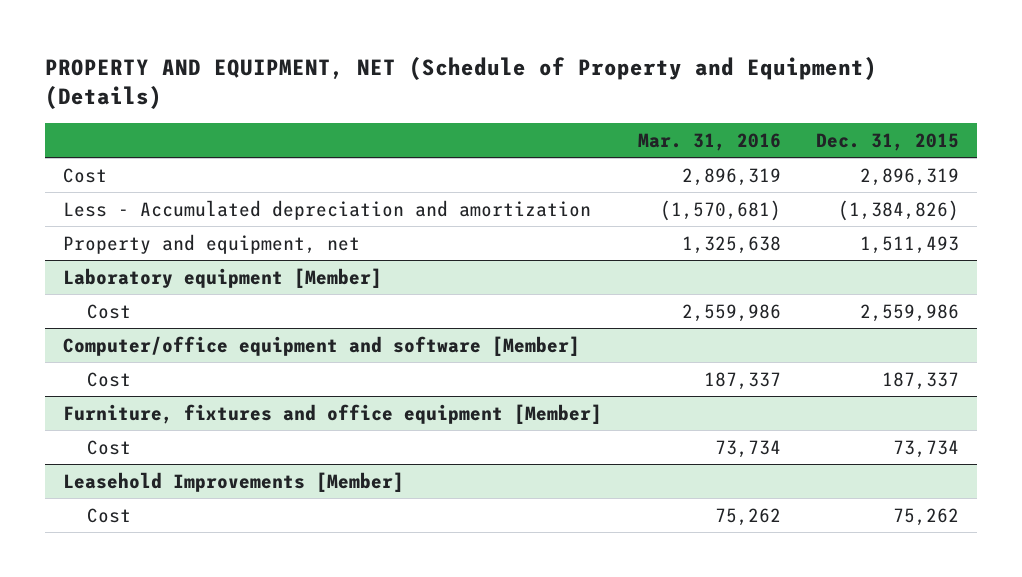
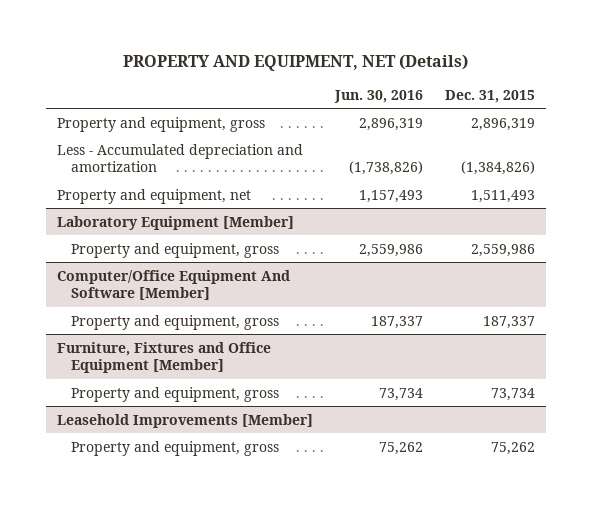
- PROPERTY AND EQUIPMENT, NET (Schedule of Property and Equipment) (Details)
+ PROPERTY AND EQUIPMENT, NET (Details)
- | Mar. 31, 2016 | Dec. 31, 2015
+ | Jun. 30, 2016 | Dec. 31, 2015
- Cost | 2,896,319 | 2,896,319
+ Property and equipment, gross | 2,896,319 | 2,896,319
- Laboratory equipment [Member]
- Cost | 2,559,986 | 2,559,986
- Computer/office equipment and software [Member]
- Cost | 187,337 | 187,337
- Furniture, fixtures and office equipment [Member]
- Cost | 73,734 | 73,734
+ Laboratory Equipment [Member]
+ Property and equipment, gross | 2,559,986 | 2,559,986
+ Computer/Office Equipment And Software [Member]
+ Property and equipment, gross | 187,337 | 187,337
+ Furniture, Fixtures and Office Equipment [Member]
+ Property and equipment, gross | 73,734 | 73,734
@ Leasehold Improvements [Member]
- Cost | 75,262 | 75,262
+ Property and equipment, gross | 75,262 | 75,262

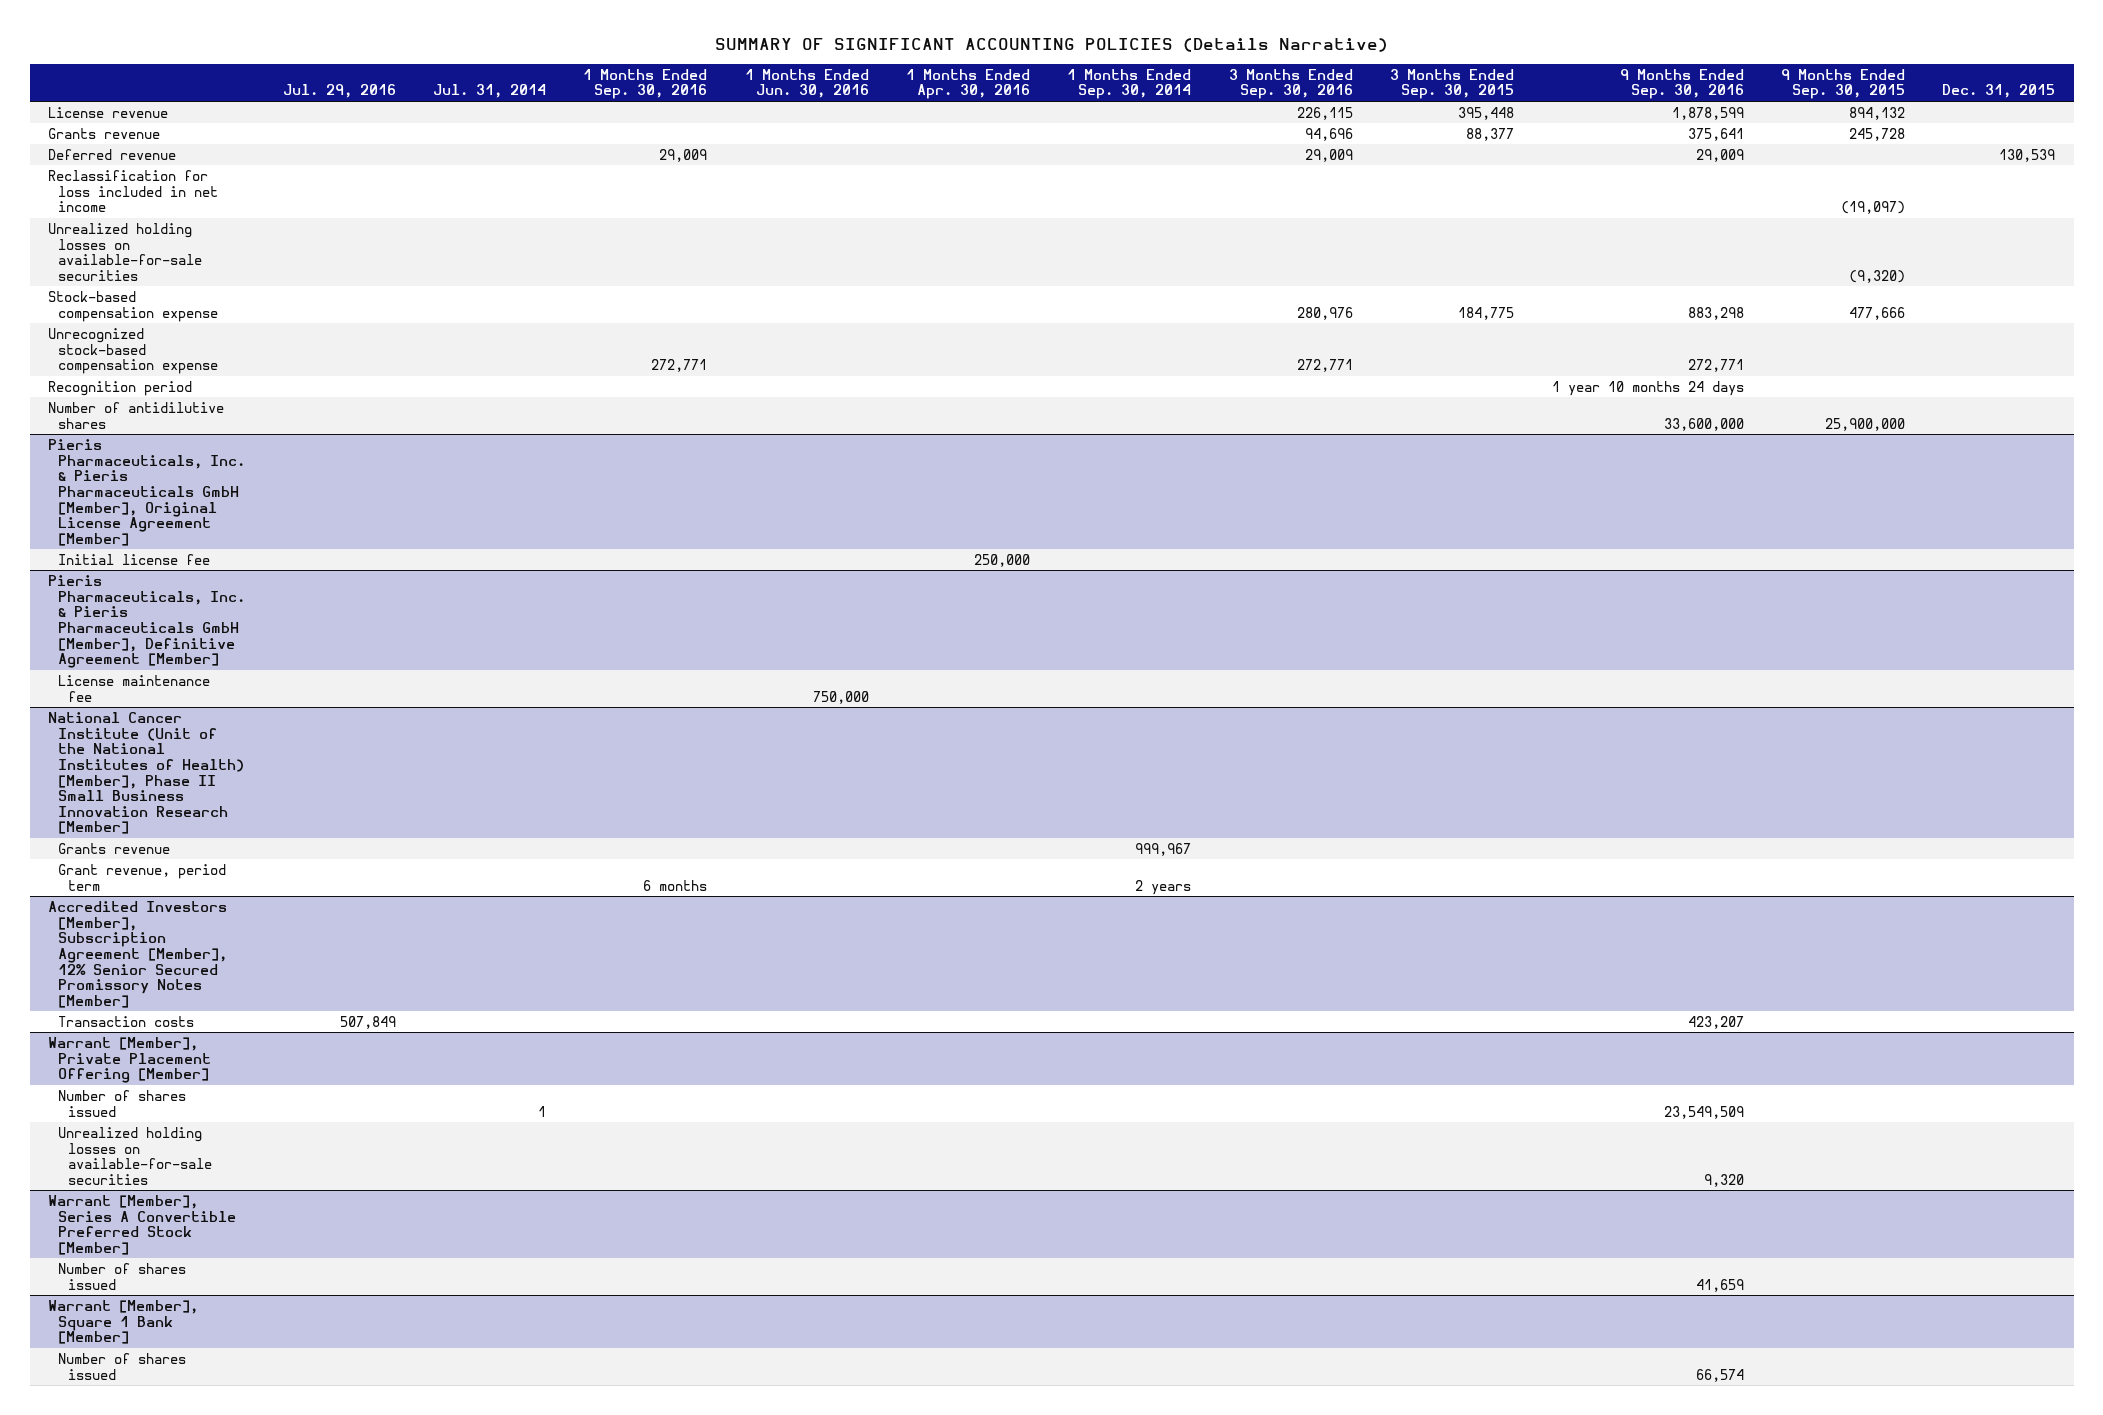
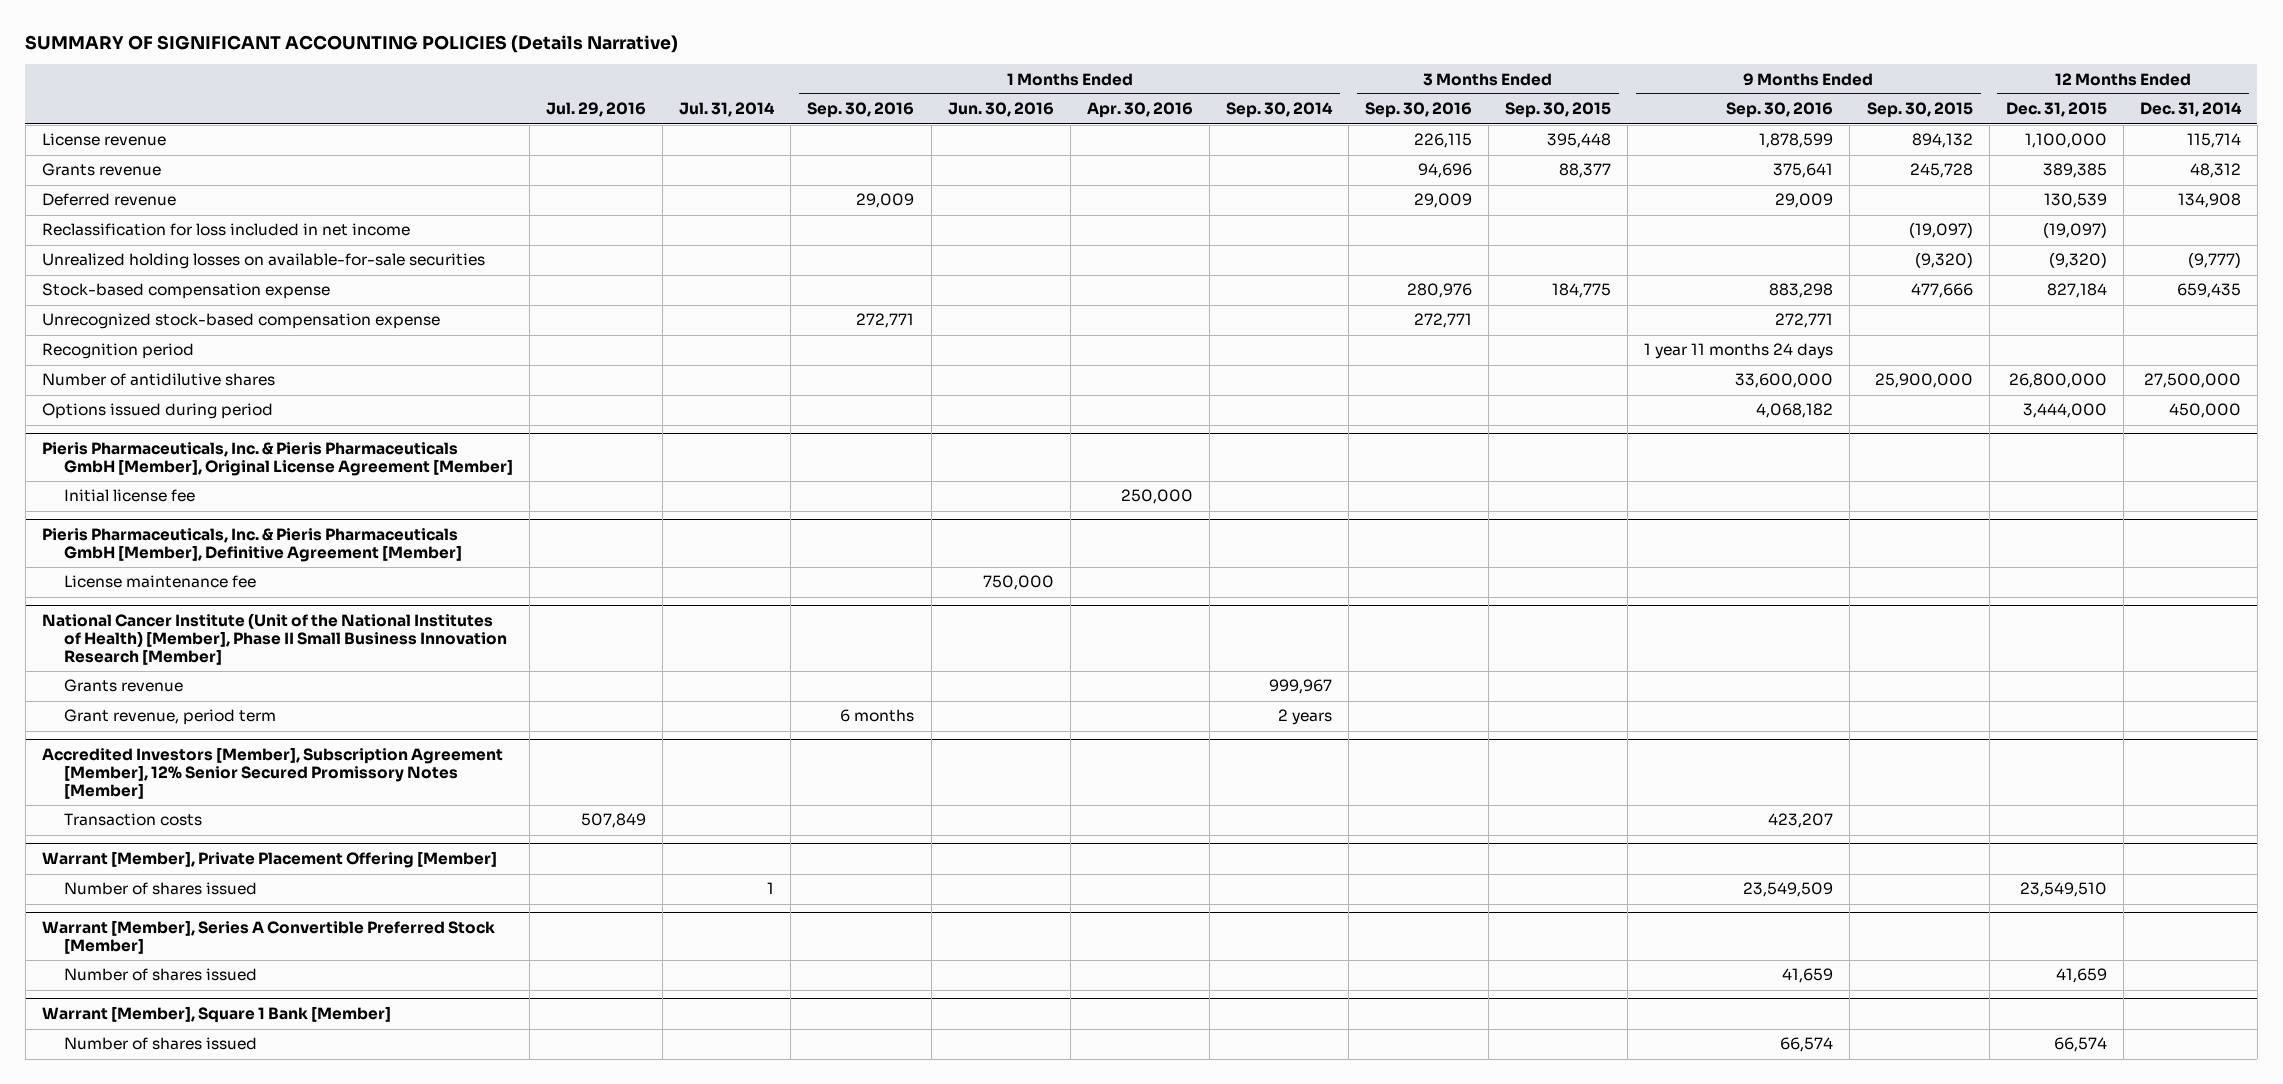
- | Jul. 29, 2016 | Jul. 31, 2014 | 1 Months Ended Sep. 30, 2016 | 1 Months Ended Jun. 30, 2016 | 1 Months Ended Apr. 30, 2016 | 1 Months Ended Sep. 30, 2014 | 3 Months Ended Sep. 30, 2016 | 3 Months Ended Sep. 30, 2015 | 9 Months Ended Sep. 30, 2016 | 9 Months Ended Sep. 30, 2015 | Dec. 31, 2015
+ | Jul. 29, 2016 | Jul. 31, 2014 | 1 Months Ended Sep. 30, 2016 | 1 Months Ended Jun. 30, 2016 | 1 Months Ended Apr. 30, 2016 | 1 Months Ended Sep. 30, 2014 | 3 Months Ended Sep. 30, 2016 | 3 Months Ended Sep. 30, 2015 | 9 Months Ended Sep. 30, 2016 | 9 Months Ended Sep. 30, 2015 | 12 Months Ended Dec. 31, 2015 | 12 Months Ended Dec. 31, 2014
- Recognition period | | | | | | | | | 1 year 10 months 24 days | |
+ Recognition period | | | | | | | | | 1 year 11 months 24 days | | |
+ Options issued during period | | | | | | | | | 4,068,182 | | 3,444,000 | 450,000
@ Warrant [Member], Private Placement Offering [Member]
- Unrealized holding losses on available-for-sale securities | | | | | | | | | 9,320 | |

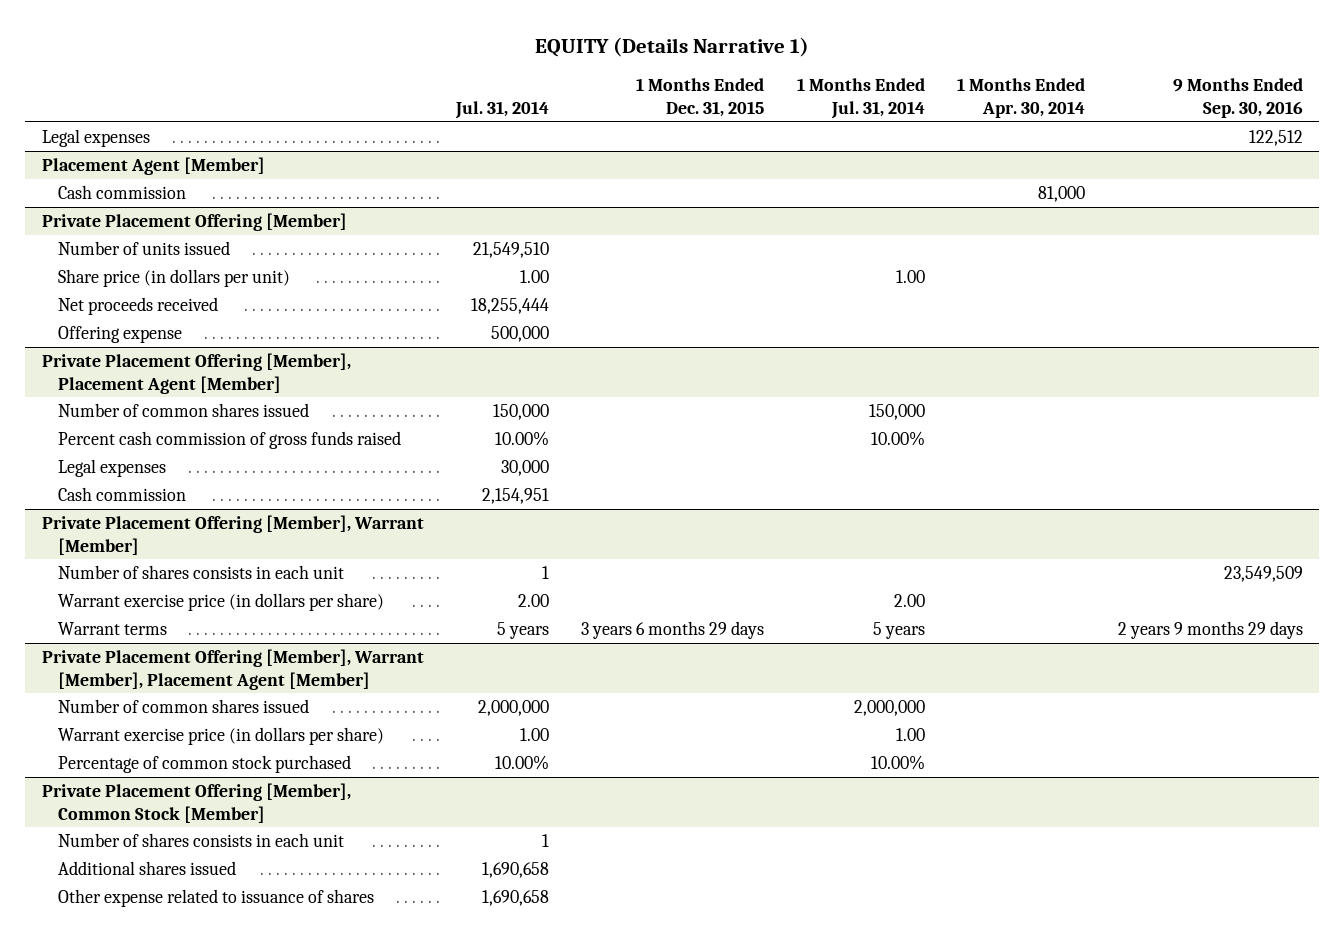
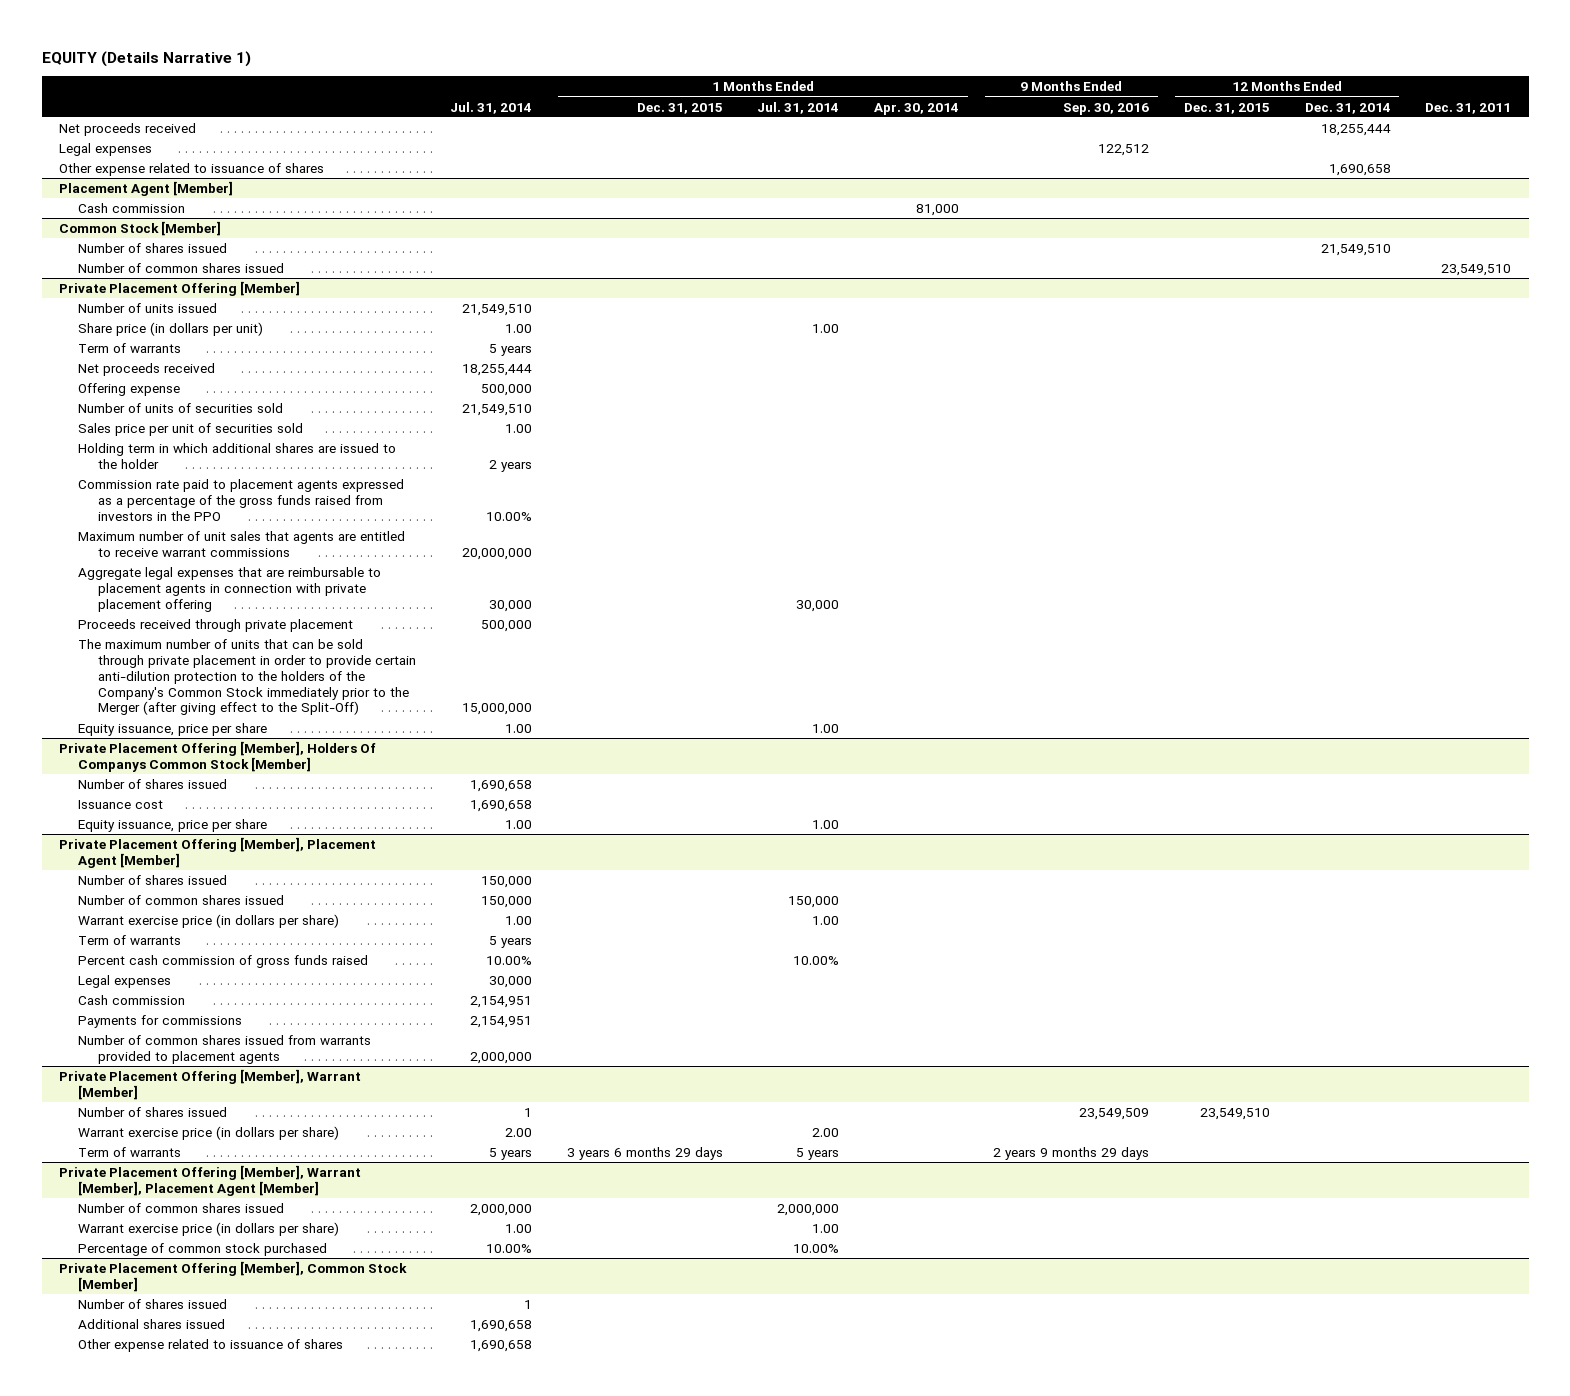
- | Jul. 31, 2014 | 1 Months Ended Dec. 31, 2015 | 1 Months Ended Jul. 31, 2014 | 1 Months Ended Apr. 30, 2014 | 9 Months Ended Sep. 30, 2016
+ | Jul. 31, 2014 | 1 Months Ended Dec. 31, 2015 | 1 Months Ended Jul. 31, 2014 | 1 Months Ended Apr. 30, 2014 | 9 Months Ended Sep. 30, 2016 | 12 Months Ended Dec. 31, 2015 | 12 Months Ended Dec. 31, 2014 | Dec. 31, 2011
+ Net proceeds received | | | | | | | 18,255,444 |
+ Other expense related to issuance of shares | | | | | | | 1,690,658 |
+ Common Stock [Member]
+ Number of shares issued | | | | | | | 21,549,510 |
+ Number of common shares issued | | | | | | | | 23,549,510
@ Private Placement Offering [Member]
+ Term of warrants | 5 years | | | | | | |
+ Number of units of securities sold | 21,549,510 | | | | | | |
+ Sales price per unit of securities sold | 1.00 | | | | | | |
+ Holding term in which additional shares are issued to the holder | 2 years | | | | | | |
+ Commission rate paid to placement agents expressed as a percentage of the gross funds raised from investors in the PPO | 10.00% | | | | | | |
+ Maximum number of unit sales that agents are entitled to receive warrant commissions | 20,000,000 | | | | | | |
+ Aggregate legal expenses that are reimbursable to placement agents in connection with private placement offering | 30,000 | | 30,000 | | | | |
+ Proceeds received through private placement | 500,000 | | | | | | |
+ The maximum number of units that can be sold through private placement in order to provide certain anti-dilution protection to the holders of the Company's Common Stock immediately prior to the Merger (after giving effect to the Split-Off) | 15,000,000 | | | | | | |
+ Equity issuance, price per share | 1.00 | | 1.00 | | | | |
+ Private Placement Offering [Member], Holders Of Companys Common Stock [Member]
+ Number of shares issued | 1,690,658 | | | | | | |
+ Issuance cost | 1,690,658 | | | | | | |
+ Equity issuance, price per share | 1.00 | | 1.00 | | | | |
@ Private Placement Offering [Member], Placement Agent [Member]
+ Number of shares issued | 150,000 | | | | | | |
+ Warrant exercise price (in dollars per share) | 1.00 | | 1.00 | | | | |
+ Term of warrants | 5 years | | | | | | |
+ Payments for commissions | 2,154,951 | | | | | | |
+ Number of common shares issued from warrants provided to placement agents | 2,000,000 | | | | | | |
@ Private Placement Offering [Member], Warrant [Member]
- Number of shares consists in each unit | 1 | | | | 23,549,509
+ Number of shares issued | 1 | | | | 23,549,509 | 23,549,510 | |
- Warrant terms | 5 years | 3 years 6 months 29 days | 5 years | | 2 years 9 months 29 days
+ Term of warrants | 5 years | 3 years 6 months 29 days | 5 years | | 2 years 9 months 29 days | | |
@ Private Placement Offering [Member], Common Stock [Member]
- Number of shares consists in each unit | 1 | | | |
+ Number of shares issued | 1 | | | | | | |

